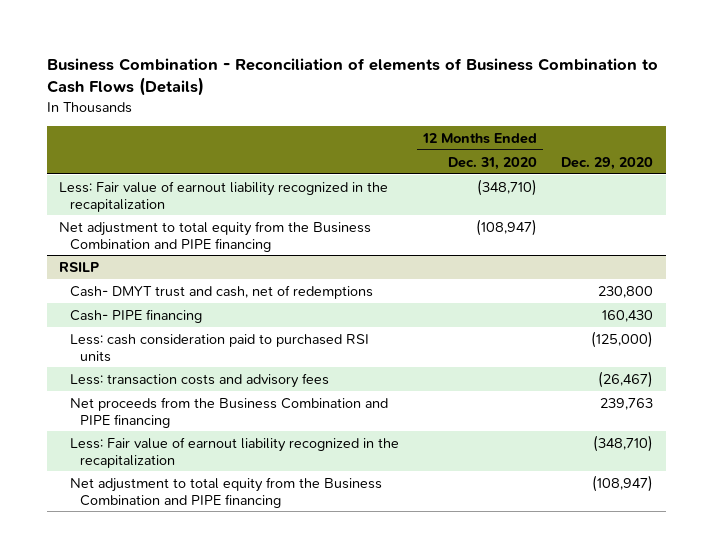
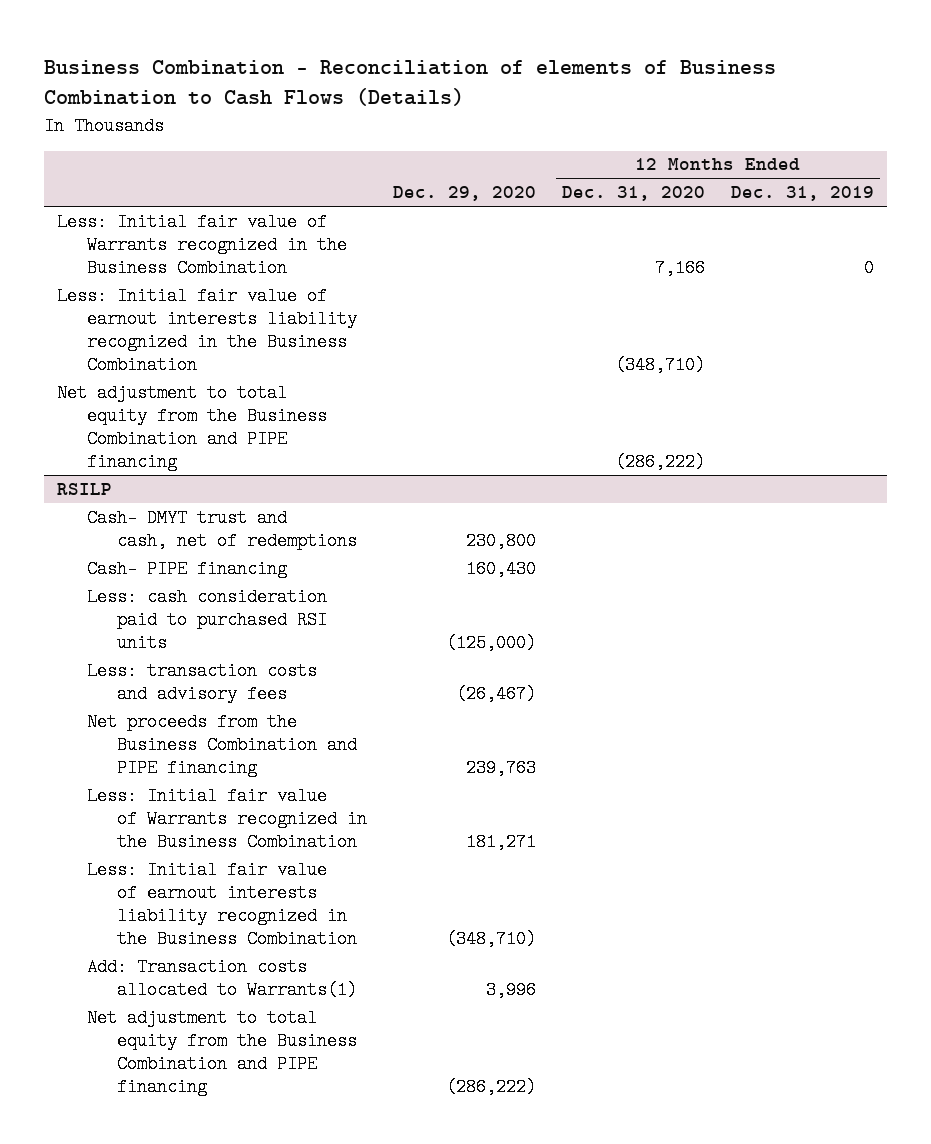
- | 12 Months Ended Dec. 31, 2020 | Dec. 29, 2020
+ | Dec. 29, 2020 | 12 Months Ended Dec. 31, 2020 | 12 Months Ended Dec. 31, 2019
- Less: Fair value of earnout liability recognized in the recapitalization | (348,710) |
- Net adjustment to total equity from the Business Combination and PIPE financing | (108,947) |
+ Less: Initial fair value of Warrants recognized in the Business Combination | | 7,166 | 0
+ Less: Initial fair value of earnout interests liability recognized in the Business Combination | | (348,710) |
+ Net adjustment to total equity from the Business Combination and PIPE financing | | (286,222) |
@ RSILP
- Less: Fair value of earnout liability recognized in the recapitalization | | (348,710)
- Net adjustment to total equity from the Business Combination and PIPE financing | | (108,947)
+ Less: Initial fair value of Warrants recognized in the Business Combination | 181,271 | |
+ Less: Initial fair value of earnout interests liability recognized in the Business Combination | (348,710) | |
+ Add: Transaction costs allocated to Warrants(1) | 3,996 | |
+ Net adjustment to total equity from the Business Combination and PIPE financing | (286,222) | |

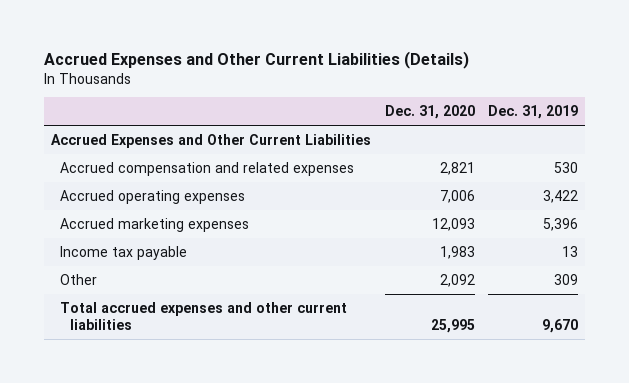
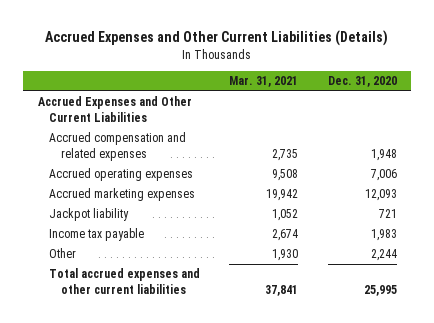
- | Dec. 31, 2020 | Dec. 31, 2019
+ | Mar. 31, 2021 | Dec. 31, 2020
- Accrued compensation and related expenses | 2,821 | 530
+ Accrued compensation and related expenses | 2,735 | 1,948
+ Jackpot liability | 1,052 | 721
- Other | 2,092 | 309
+ Other | 1,930 | 2,244

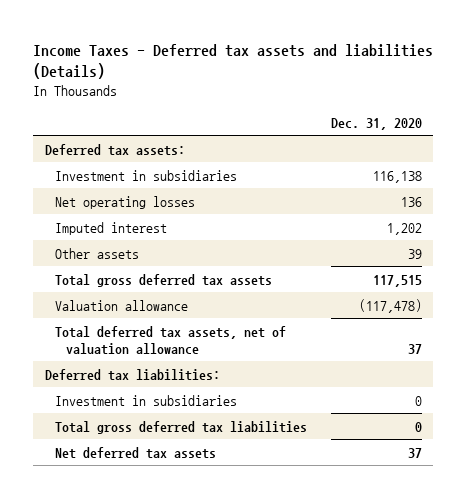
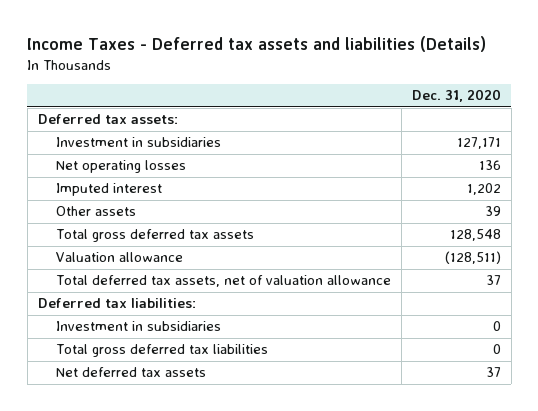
- Investment in subsidiaries | 116,138
+ Investment in subsidiaries | 127,171
- Total gross deferred tax assets | 117,515
- Valuation allowance | (117,478)
+ Total gross deferred tax assets | 128,548
+ Valuation allowance | (128,511)

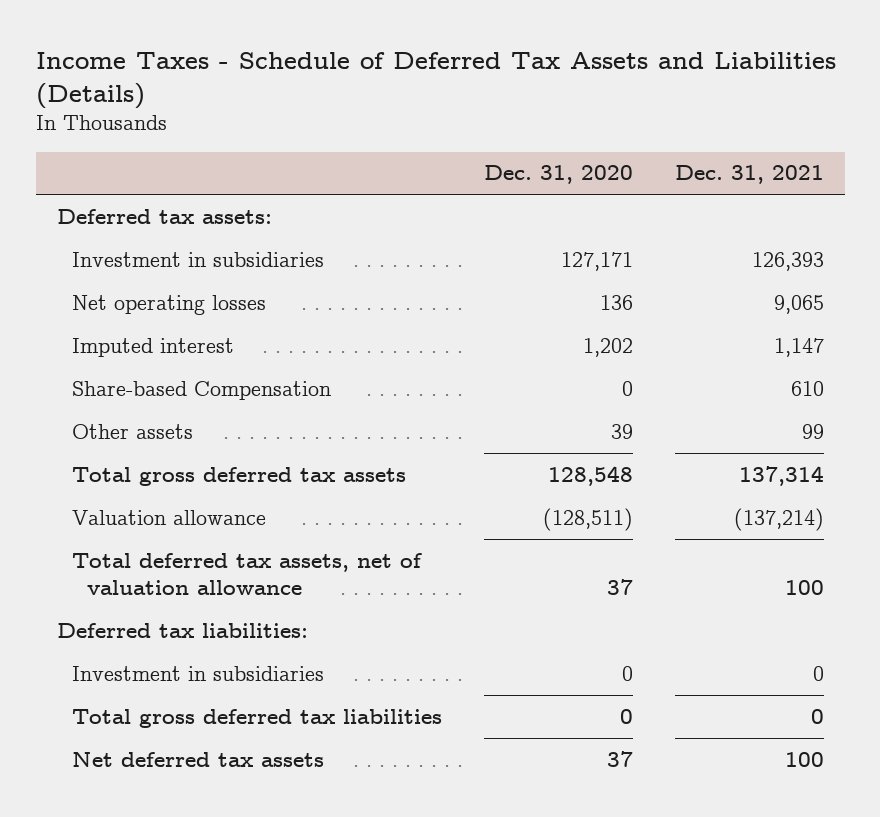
- Income Taxes - Deferred tax assets and liabilities (Details)
+ Income Taxes - Schedule of Deferred Tax Assets and Liabilities (Details)
- | Dec. 31, 2020
+ | Dec. 31, 2020 | Dec. 31, 2021
+ Share-based Compensation | 0 | 610

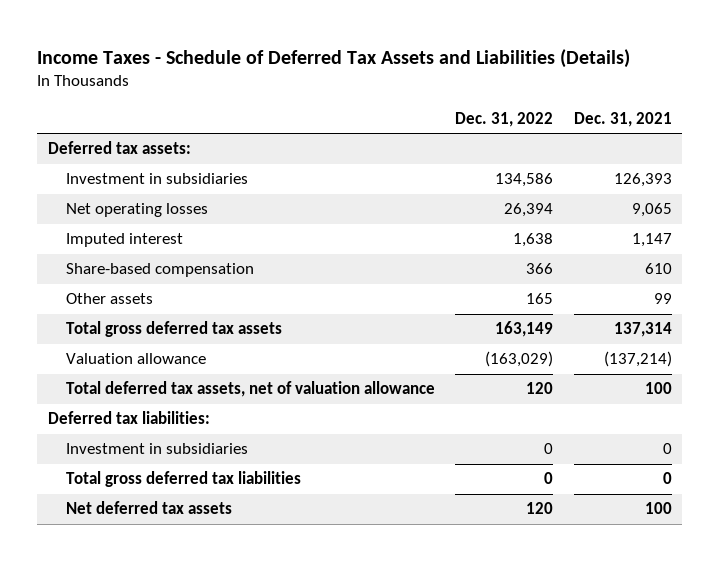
- | Dec. 31, 2020 | Dec. 31, 2021
+ | Dec. 31, 2022 | Dec. 31, 2021
- Share-based Compensation | 0 | 610
+ Share-based compensation | 366 | 610

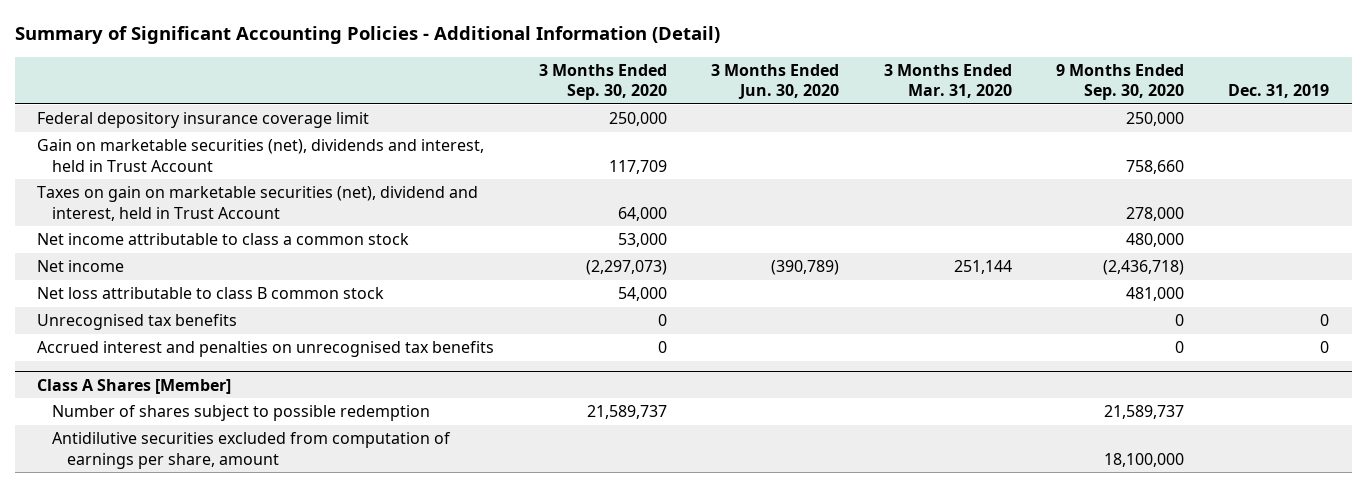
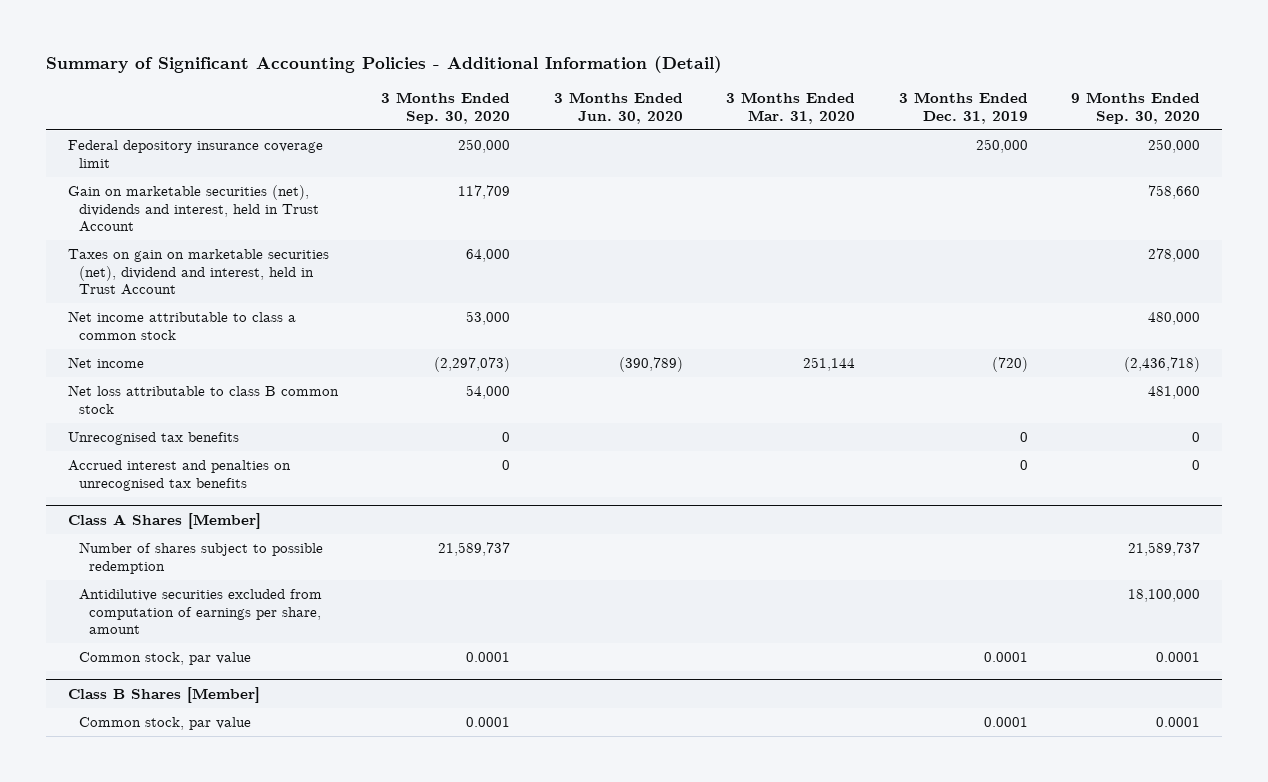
- | 3 Months Ended Sep. 30, 2020 | 3 Months Ended Jun. 30, 2020 | 3 Months Ended Mar. 31, 2020 | 9 Months Ended Sep. 30, 2020 | Dec. 31, 2019
+ | 3 Months Ended Sep. 30, 2020 | 3 Months Ended Jun. 30, 2020 | 3 Months Ended Mar. 31, 2020 | 3 Months Ended Dec. 31, 2019 | 9 Months Ended Sep. 30, 2020
@ Class A Shares [Member]
+ Common stock, par value | 0.0001 | | | 0.0001 | 0.0001
+ Class B Shares [Member]
+ Common stock, par value | 0.0001 | | | 0.0001 | 0.0001

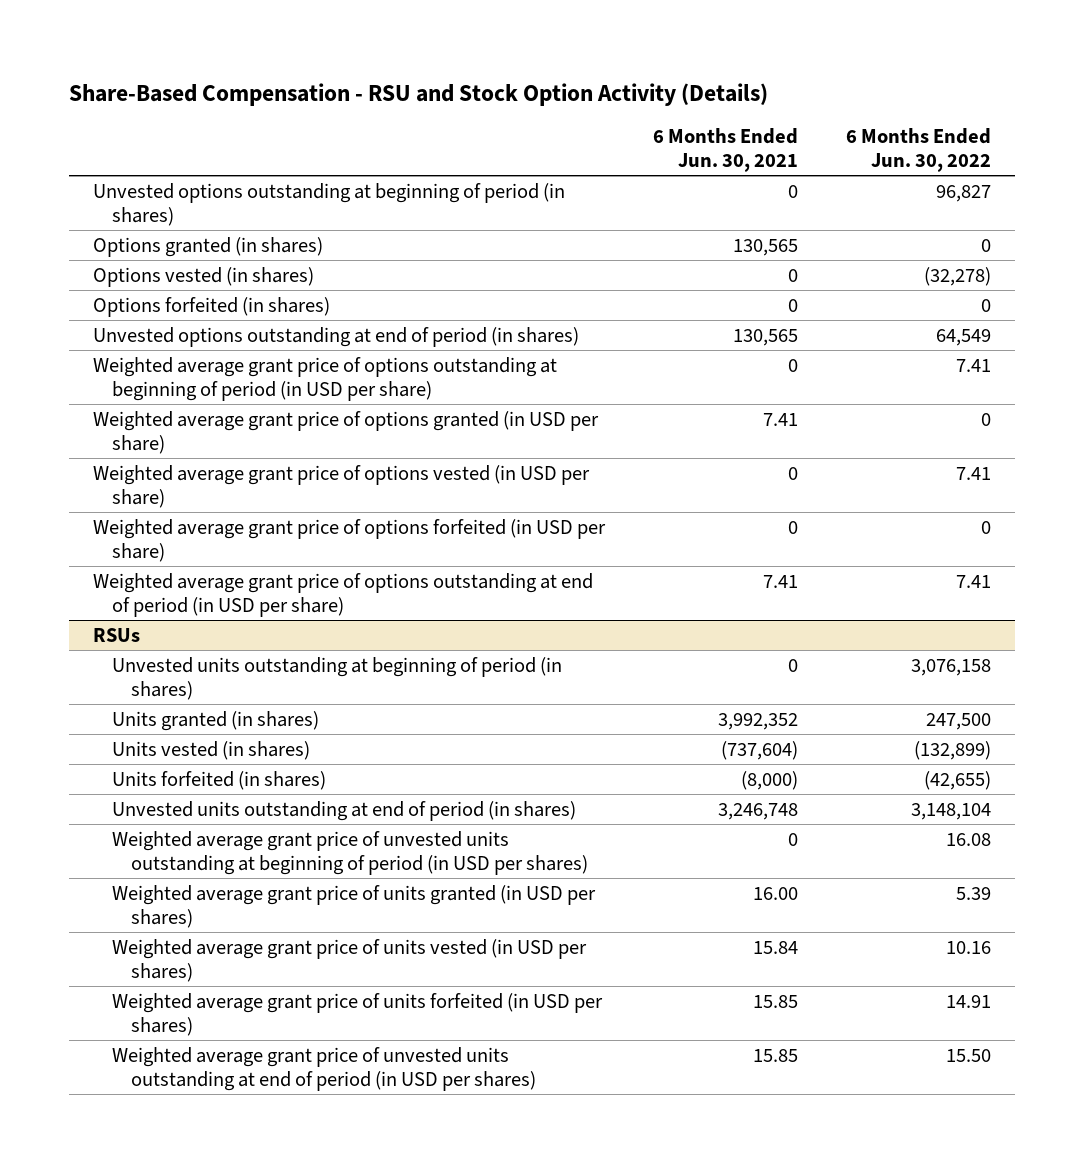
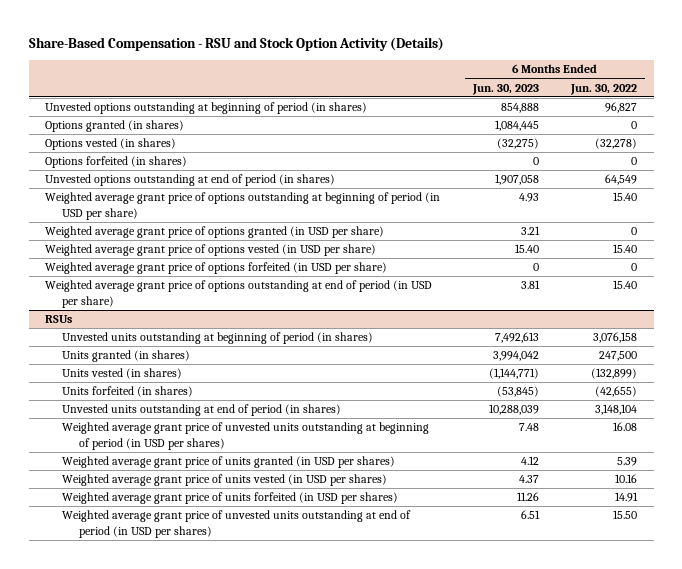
- | 6 Months Ended Jun. 30, 2021 | 6 Months Ended Jun. 30, 2022
+ | 6 Months Ended Jun. 30, 2023 | 6 Months Ended Jun. 30, 2022
- Weighted average grant price of options outstanding at beginning of period (in USD per share) | 0 | 7.41
+ Weighted average grant price of options outstanding at beginning of period (in USD per share) | 4.93 | 15.40
- Weighted average grant price of options vested (in USD per share) | 0 | 7.41
+ Weighted average grant price of options vested (in USD per share) | 15.40 | 15.40
- Weighted average grant price of options outstanding at end of period (in USD per share) | 7.41 | 7.41
+ Weighted average grant price of options outstanding at end of period (in USD per share) | 3.81 | 15.40

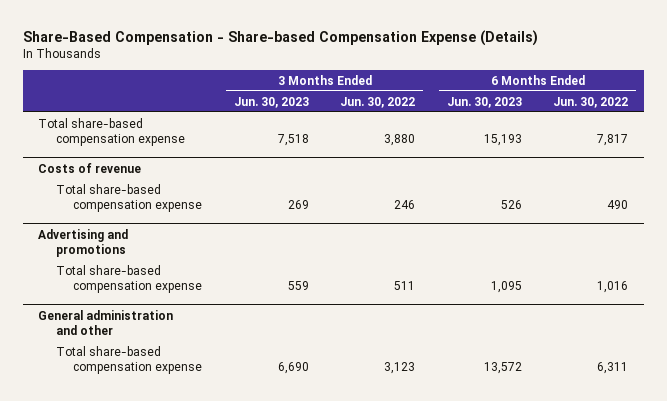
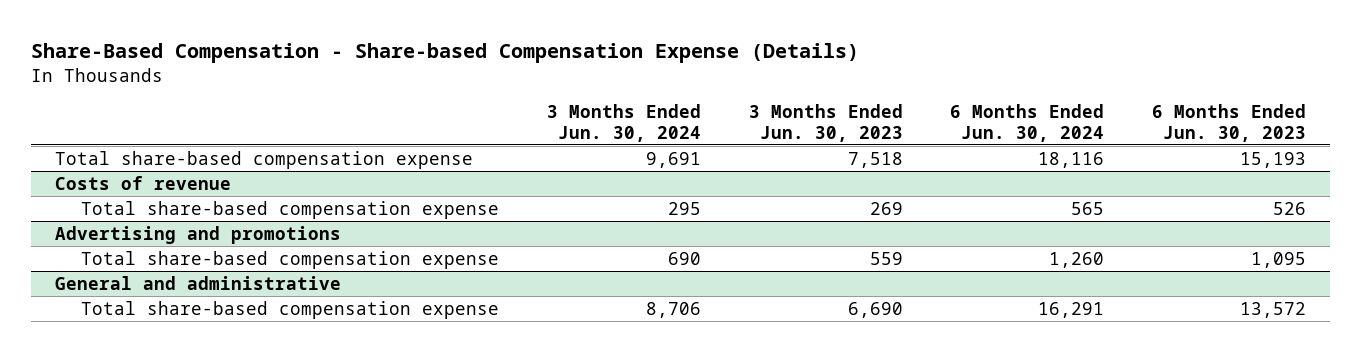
- | 3 Months Ended Jun. 30, 2023 | 3 Months Ended Jun. 30, 2022 | 6 Months Ended Jun. 30, 2023 | 6 Months Ended Jun. 30, 2022
+ | 3 Months Ended Jun. 30, 2024 | 3 Months Ended Jun. 30, 2023 | 6 Months Ended Jun. 30, 2024 | 6 Months Ended Jun. 30, 2023
- General administration and other
+ General and administrative

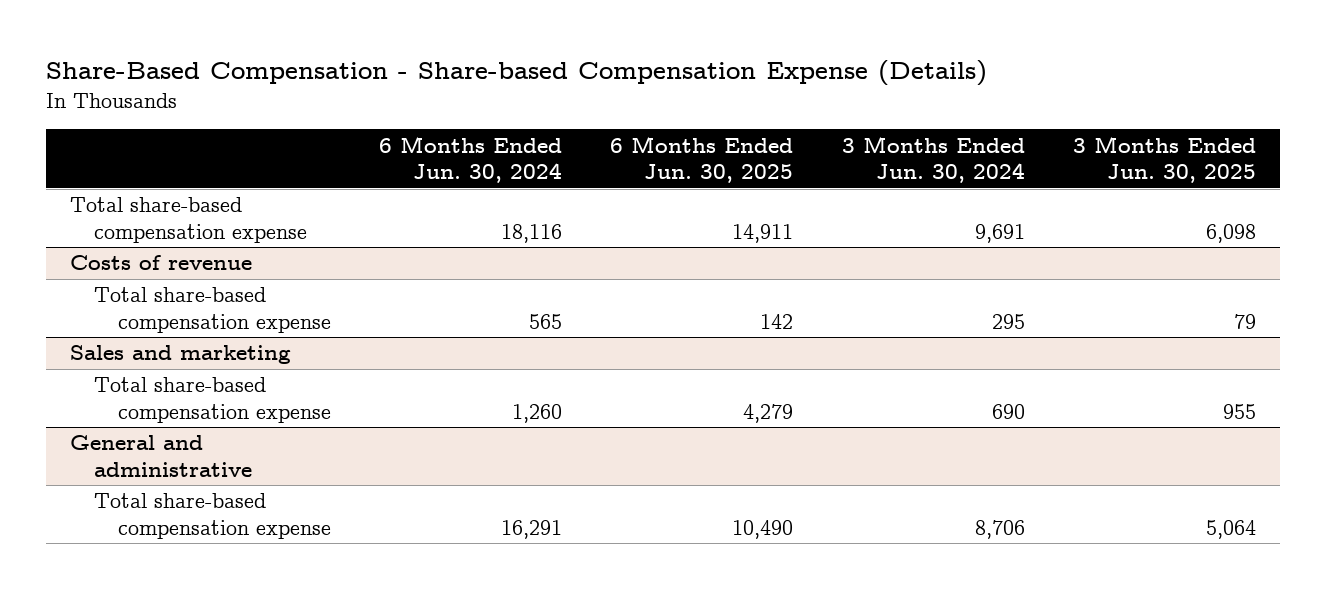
- | 3 Months Ended Jun. 30, 2024 | 3 Months Ended Jun. 30, 2023 | 6 Months Ended Jun. 30, 2024 | 6 Months Ended Jun. 30, 2023
+ | 6 Months Ended Jun. 30, 2024 | 6 Months Ended Jun. 30, 2025 | 3 Months Ended Jun. 30, 2024 | 3 Months Ended Jun. 30, 2025
- Advertising and promotions
+ Sales and marketing

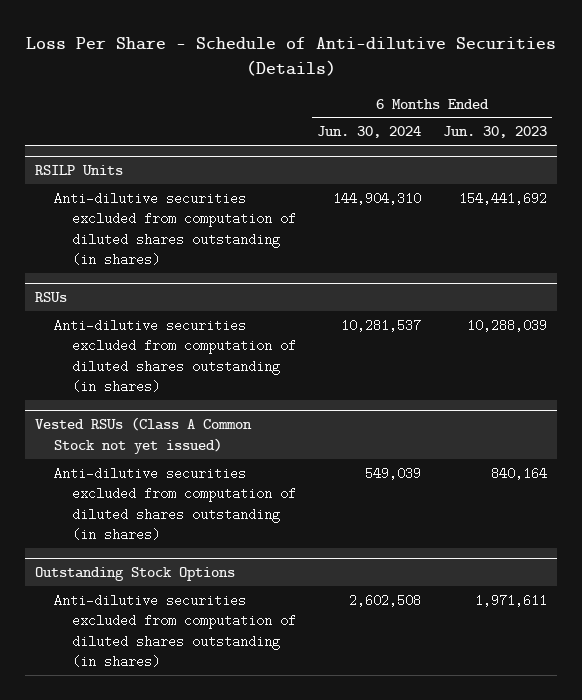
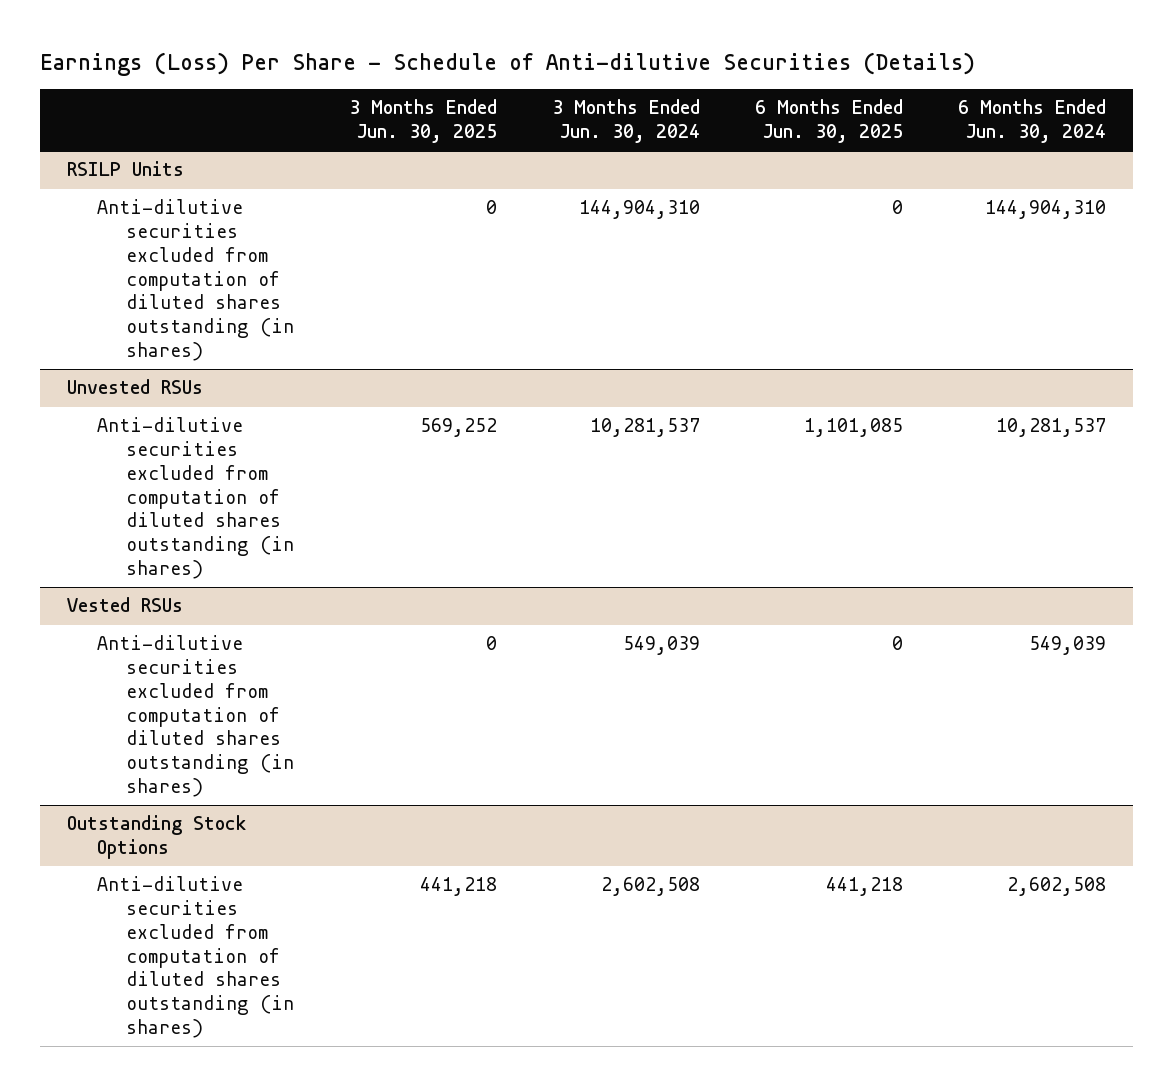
- Loss Per Share - Schedule of Anti-dilutive Securities (Details)
+ Earnings (Loss) Per Share - Schedule of Anti-dilutive Securities (Details)
- | 6 Months Ended Jun. 30, 2024 | 6 Months Ended Jun. 30, 2023
+ | 3 Months Ended Jun. 30, 2025 | 3 Months Ended Jun. 30, 2024 | 6 Months Ended Jun. 30, 2025 | 6 Months Ended Jun. 30, 2024
- RSUs
+ Unvested RSUs
- Vested RSUs (Class A Common Stock not yet issued)
+ Vested RSUs

